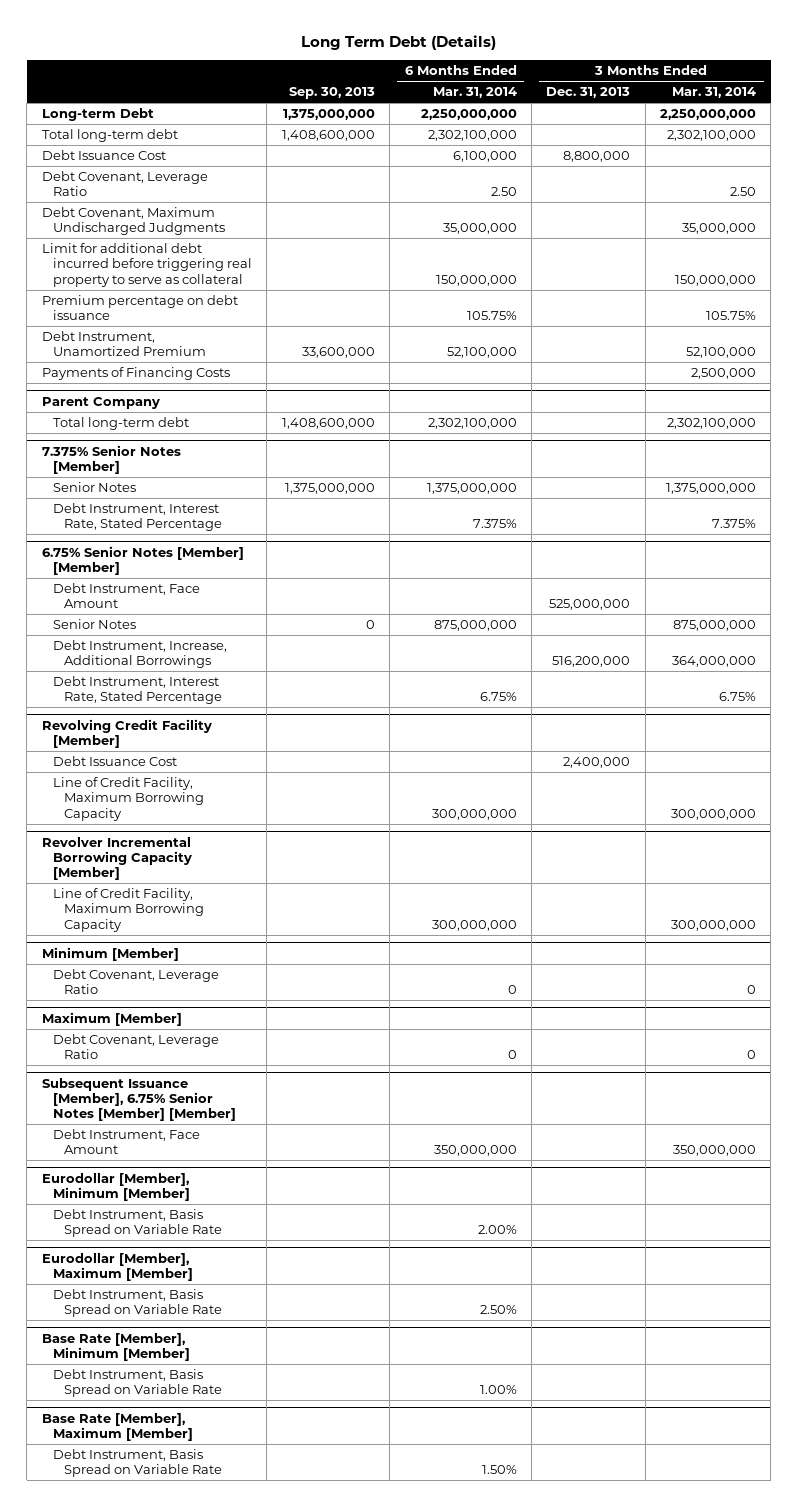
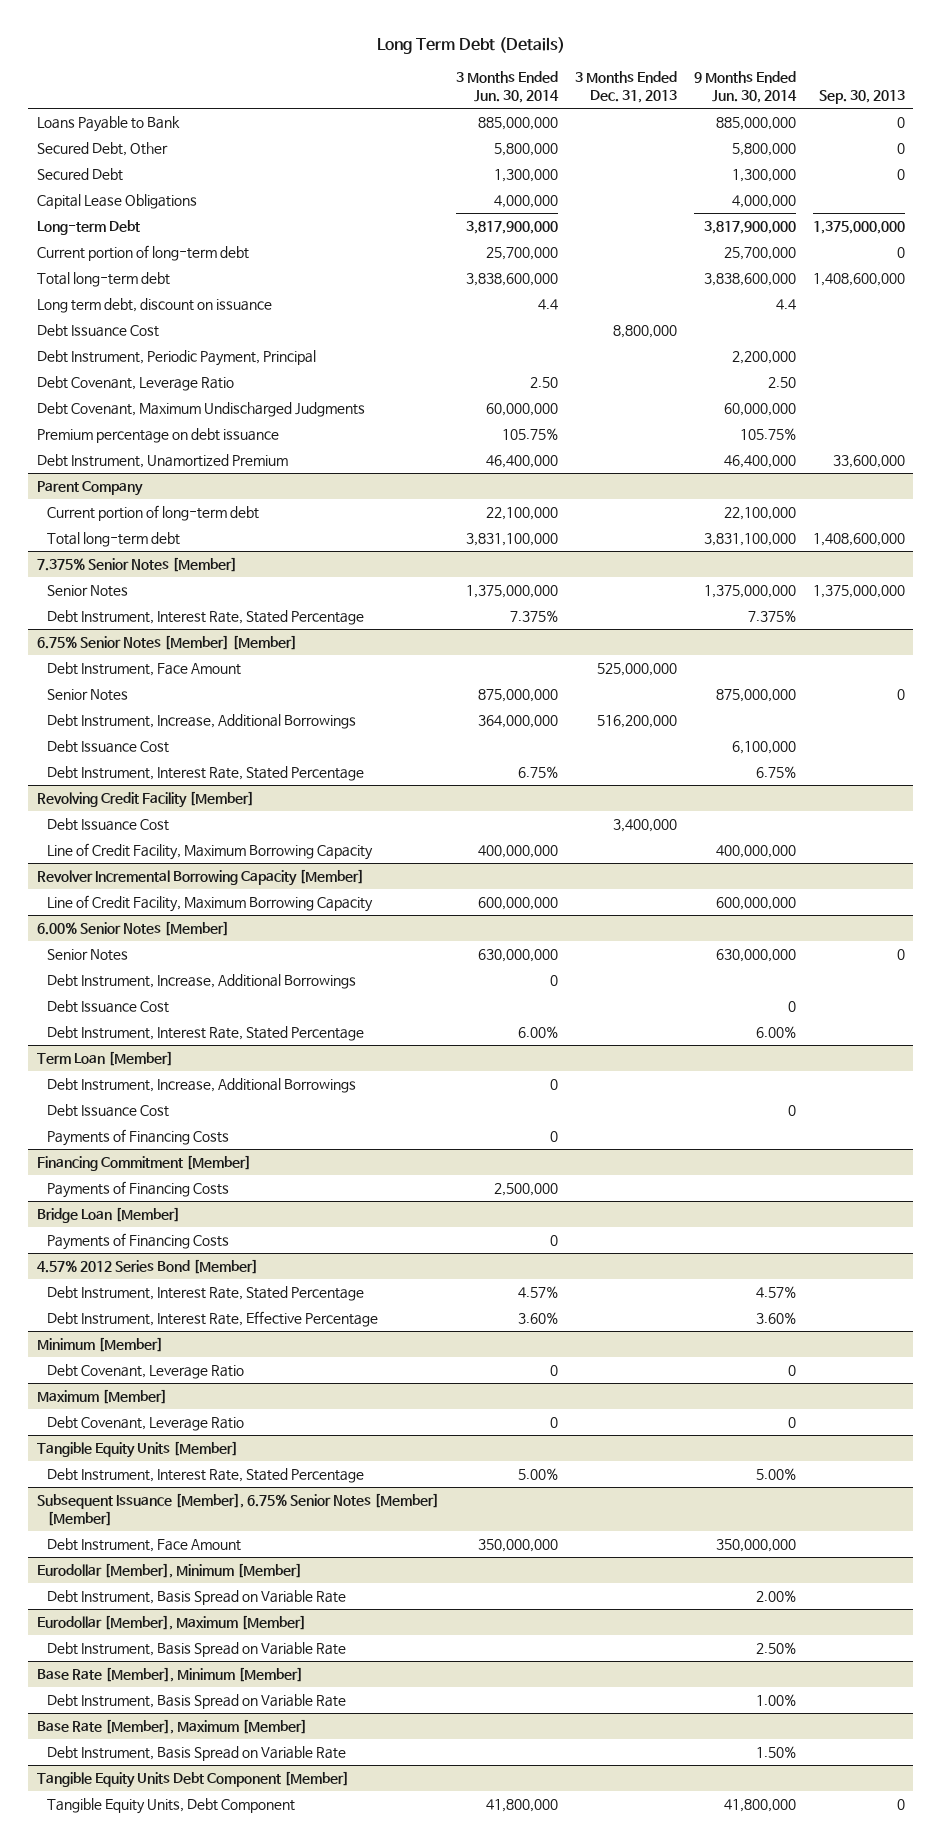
- | Sep. 30, 2013 | 6 Months Ended Mar. 31, 2014 | 3 Months Ended Dec. 31, 2013 | 3 Months Ended Mar. 31, 2014
+ | 3 Months Ended Jun. 30, 2014 | 3 Months Ended Dec. 31, 2013 | 9 Months Ended Jun. 30, 2014 | Sep. 30, 2013
+ Loans Payable to Bank | 885,000,000 | | 885,000,000 | 0
+ Secured Debt, Other | 5,800,000 | | 5,800,000 | 0
+ Secured Debt | 1,300,000 | | 1,300,000 | 0
+ Capital Lease Obligations | 4,000,000 | | 4,000,000 |
+ Current portion of long-term debt | 25,700,000 | | 25,700,000 | 0
+ Long term debt, discount on issuance | 4.4 | | 4.4 |
+ Debt Instrument, Periodic Payment, Principal | | | 2,200,000 |
- Limit for additional debt incurred before triggering real property to serve as collateral | | 150,000,000 | | 150,000,000
- Payments of Financing Costs | | | | 2,500,000
@ Parent Company
+ Current portion of long-term debt | 22,100,000 | | 22,100,000 |
@ 6.75% Senior Notes [Member] [Member]
+ Debt Issuance Cost | | | 6,100,000 |
@ Revolving Credit Facility [Member]
- Debt Issuance Cost | | | 2,400,000 |
+ Debt Issuance Cost | | 3,400,000 | |
+ 6.00% Senior Notes [Member]
+ Senior Notes | 630,000,000 | | 630,000,000 | 0
+ Debt Instrument, Increase, Additional Borrowings | 0 | | |
+ Debt Issuance Cost | | | 0 |
+ Debt Instrument, Interest Rate, Stated Percentage | 6.00% | | 6.00% |
+ Term Loan [Member]
+ Debt Instrument, Increase, Additional Borrowings | 0 | | |
+ Debt Issuance Cost | | | 0 |
+ Payments of Financing Costs | 0 | | |
+ Financing Commitment [Member]
+ Payments of Financing Costs | 2,500,000 | | |
+ Bridge Loan [Member]
+ Payments of Financing Costs | 0 | | |
+ 4.57% 2012 Series Bond [Member]
+ Debt Instrument, Interest Rate, Stated Percentage | 4.57% | | 4.57% |
+ Debt Instrument, Interest Rate, Effective Percentage | 3.60% | | 3.60% |
+ Tangible Equity Units [Member]
+ Debt Instrument, Interest Rate, Stated Percentage | 5.00% | | 5.00% |
+ Tangible Equity Units Debt Component [Member]
+ Tangible Equity Units, Debt Component | 41,800,000 | | 41,800,000 | 0

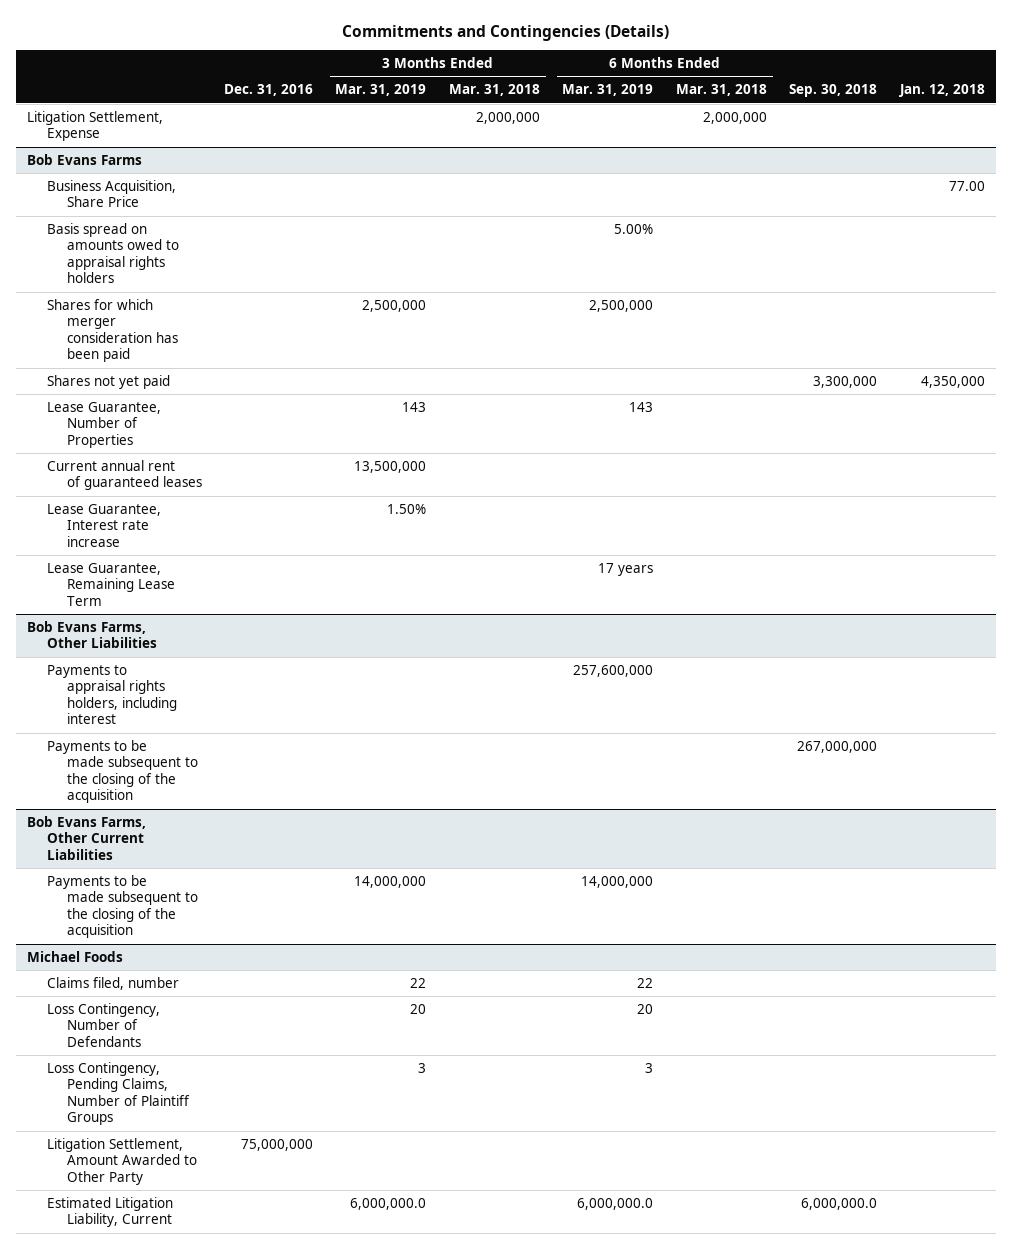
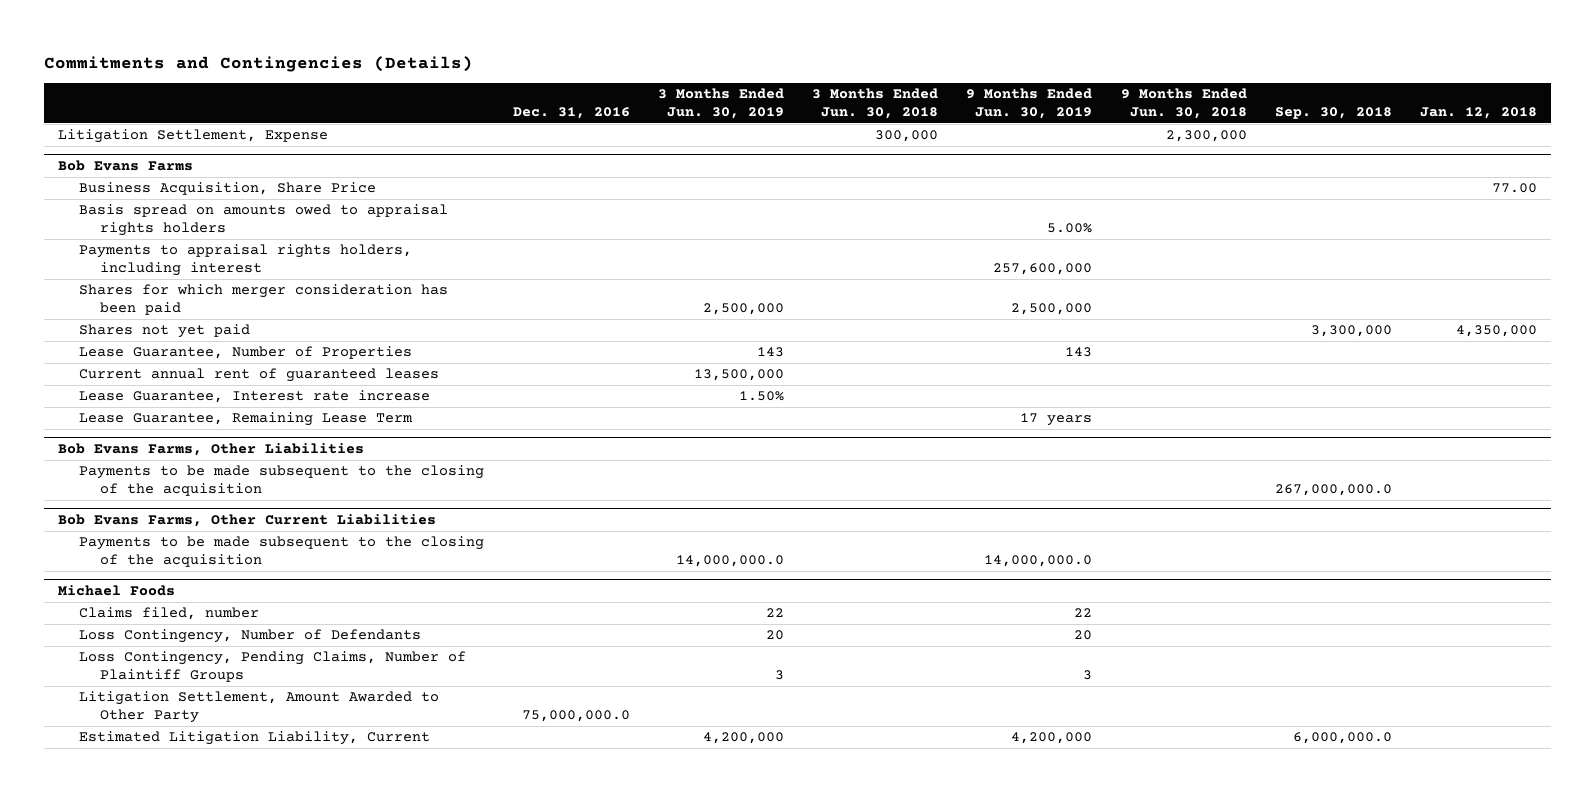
- | Dec. 31, 2016 | 3 Months Ended Mar. 31, 2019 | 3 Months Ended Mar. 31, 2018 | 6 Months Ended Mar. 31, 2019 | 6 Months Ended Mar. 31, 2018 | Sep. 30, 2018 | Jan. 12, 2018
+ | Dec. 31, 2016 | 3 Months Ended Jun. 30, 2019 | 3 Months Ended Jun. 30, 2018 | 9 Months Ended Jun. 30, 2019 | 9 Months Ended Jun. 30, 2018 | Sep. 30, 2018 | Jan. 12, 2018
@ Bob Evans Farms
+ Payments to appraisal rights holders, including interest | | | | 257,600,000 | | |
@ Bob Evans Farms, Other Liabilities
- Payments to appraisal rights holders, including interest | | | | 257,600,000 | | |
- Payments to be made subsequent to the closing of the acquisition | | | | | | 267,000,000 |
+ Payments to be made subsequent to the closing of the acquisition | | | | | | 267,000,000.0 |
@ Michael Foods
- Litigation Settlement, Amount Awarded to Other Party | 75,000,000 | | | | | |
+ Litigation Settlement, Amount Awarded to Other Party | 75,000,000.0 | | | | | |

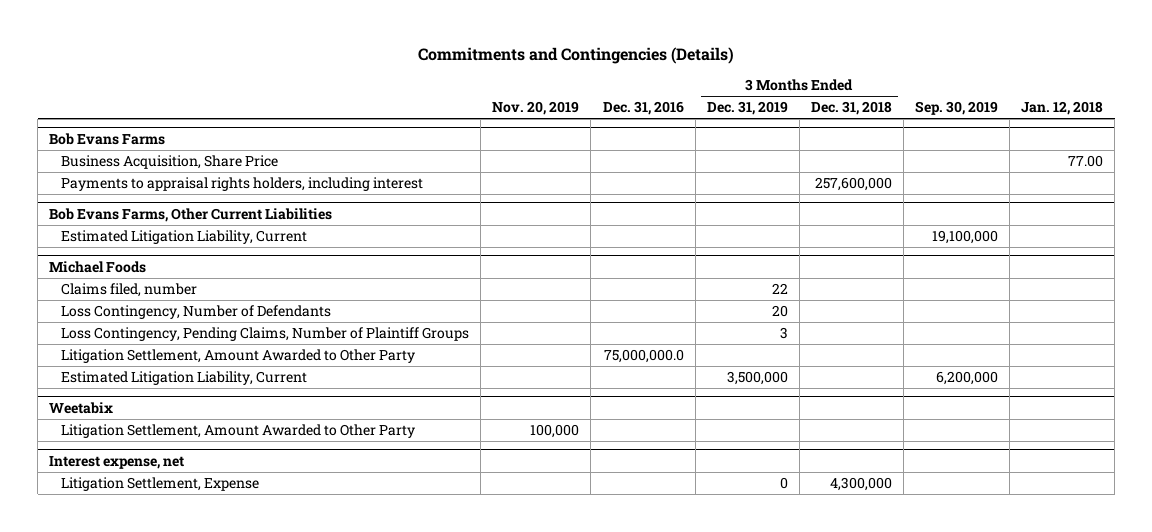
- | Dec. 31, 2016 | 3 Months Ended Jun. 30, 2019 | 3 Months Ended Jun. 30, 2018 | 9 Months Ended Jun. 30, 2019 | 9 Months Ended Jun. 30, 2018 | Sep. 30, 2018 | Jan. 12, 2018
+ | Nov. 20, 2019 | Dec. 31, 2016 | 3 Months Ended Dec. 31, 2019 | 3 Months Ended Dec. 31, 2018 | Sep. 30, 2019 | Jan. 12, 2018
- Litigation Settlement, Expense | | | 300,000 | | 2,300,000 | |
@ Bob Evans Farms
- Basis spread on amounts owed to appraisal rights holders | | | | 5.00% | | |
- Shares for which merger consideration has been paid | | 2,500,000 | | 2,500,000 | | |
- Shares not yet paid | | | | | | 3,300,000 | 4,350,000
- Lease Guarantee, Number of Properties | | 143 | | 143 | | |
- Current annual rent of guaranteed leases | | 13,500,000 | | | | |
- Lease Guarantee, Interest rate increase | | 1.50% | | | | |
- Lease Guarantee, Remaining Lease Term | | | | 17 years | | |
- Bob Evans Farms, Other Liabilities
- Payments to be made subsequent to the closing of the acquisition | | | | | | 267,000,000.0 |
@ Bob Evans Farms, Other Current Liabilities
- Payments to be made subsequent to the closing of the acquisition | | 14,000,000.0 | | 14,000,000.0 | | |
+ Estimated Litigation Liability, Current | | | | | 19,100,000 |
+ Weetabix
+ Litigation Settlement, Amount Awarded to Other Party | 100,000 | | | | |
+ Interest expense, net
+ Litigation Settlement, Expense | | | 0 | 4,300,000 | |

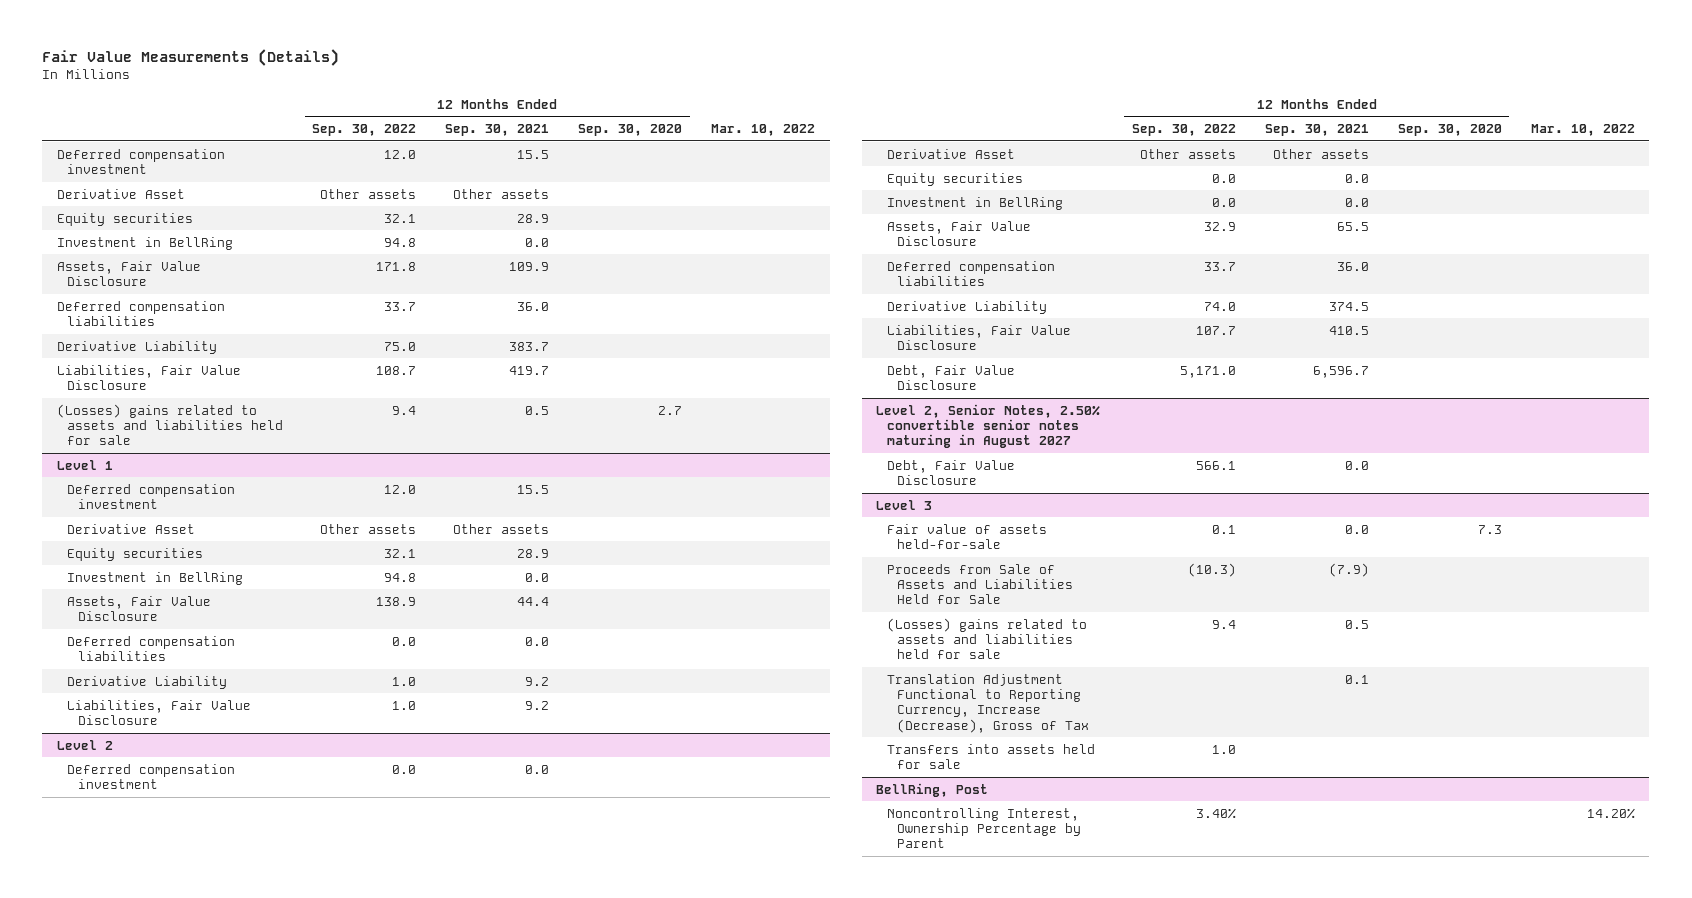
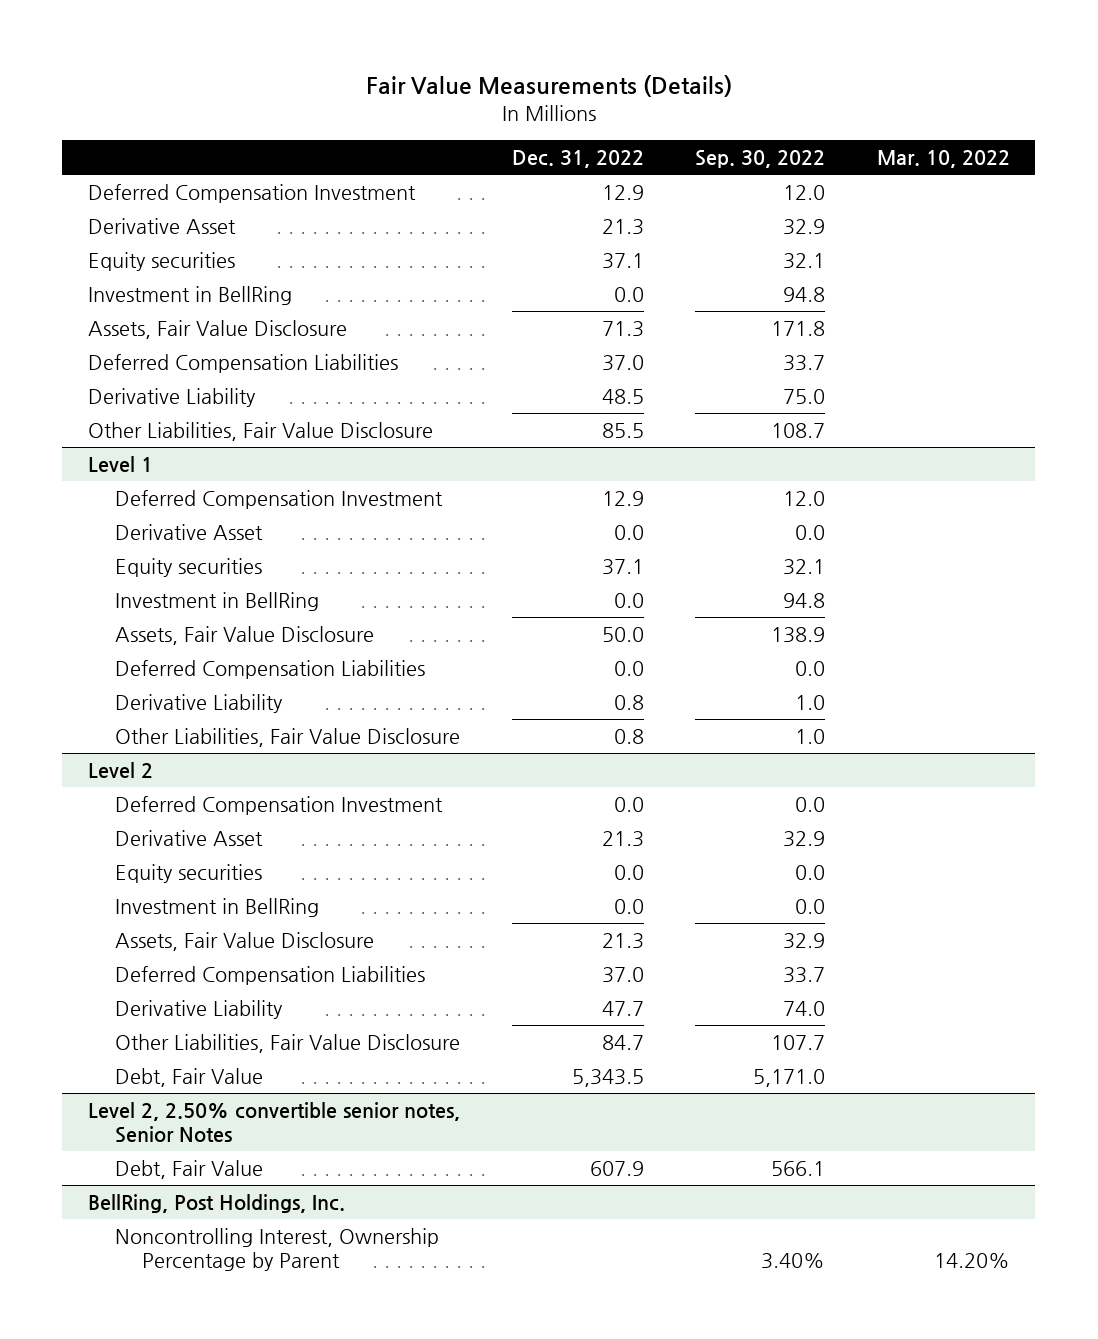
- | 12 Months Ended Sep. 30, 2022 | 12 Months Ended Sep. 30, 2021 | 12 Months Ended Sep. 30, 2020 | Mar. 10, 2022
+ | Dec. 31, 2022 | Sep. 30, 2022 | Mar. 10, 2022
- Deferred compensation investment | 12.0 | 15.5 | |
+ Deferred Compensation Investment | 12.9 | 12.0 |
- Deferred compensation liabilities | 33.7 | 36.0 | |
+ Deferred Compensation Liabilities | 37.0 | 33.7 |
- Liabilities, Fair Value Disclosure | 108.7 | 419.7 | |
- (Losses) gains related to assets and liabilities held for sale | 9.4 | 0.5 | 2.7 |
+ Other Liabilities, Fair Value Disclosure | 85.5 | 108.7 |
@ Level 1
- Deferred compensation investment | 12.0 | 15.5 | |
+ Deferred Compensation Investment | 12.9 | 12.0 |
- Deferred compensation liabilities | 0.0 | 0.0 | |
+ Deferred Compensation Liabilities | 0.0 | 0.0 |
- Liabilities, Fair Value Disclosure | 1.0 | 9.2 | |
+ Other Liabilities, Fair Value Disclosure | 0.8 | 1.0 |
@ Level 2
- Deferred compensation investment | 0.0 | 0.0 | |
+ Deferred Compensation Investment | 0.0 | 0.0 |
- Deferred compensation liabilities | 33.7 | 36.0 | |
+ Deferred Compensation Liabilities | 37.0 | 33.7 |
- Liabilities, Fair Value Disclosure | 107.7 | 410.5 | |
- Debt, Fair Value Disclosure | 5,171.0 | 6,596.7 | |
- Level 2, Senior Notes, 2.50% convertible senior notes maturing in August 2027
- Debt, Fair Value Disclosure | 566.1 | 0.0 | |
- Level 3
- Fair value of assets held-for-sale | 0.1 | 0.0 | 7.3 |
- Proceeds from Sale of Assets and Liabilities Held for Sale | (10.3) | (7.9) | |
- (Losses) gains related to assets and liabilities held for sale | 9.4 | 0.5 | |
- Translation Adjustment Functional to Reporting Currency, Increase (Decrease), Gross of Tax | | 0.1 | |
- Transfers into assets held for sale | 1.0 | | |
- BellRing, Post
@ Level 2
+ Other Liabilities, Fair Value Disclosure | 84.7 | 107.7 |
+ Debt, Fair Value | 5,343.5 | 5,171.0 |
+ Level 2, 2.50% convertible senior notes, Senior Notes
+ Debt, Fair Value | 607.9 | 566.1 |
+ BellRing, Post Holdings, Inc.

